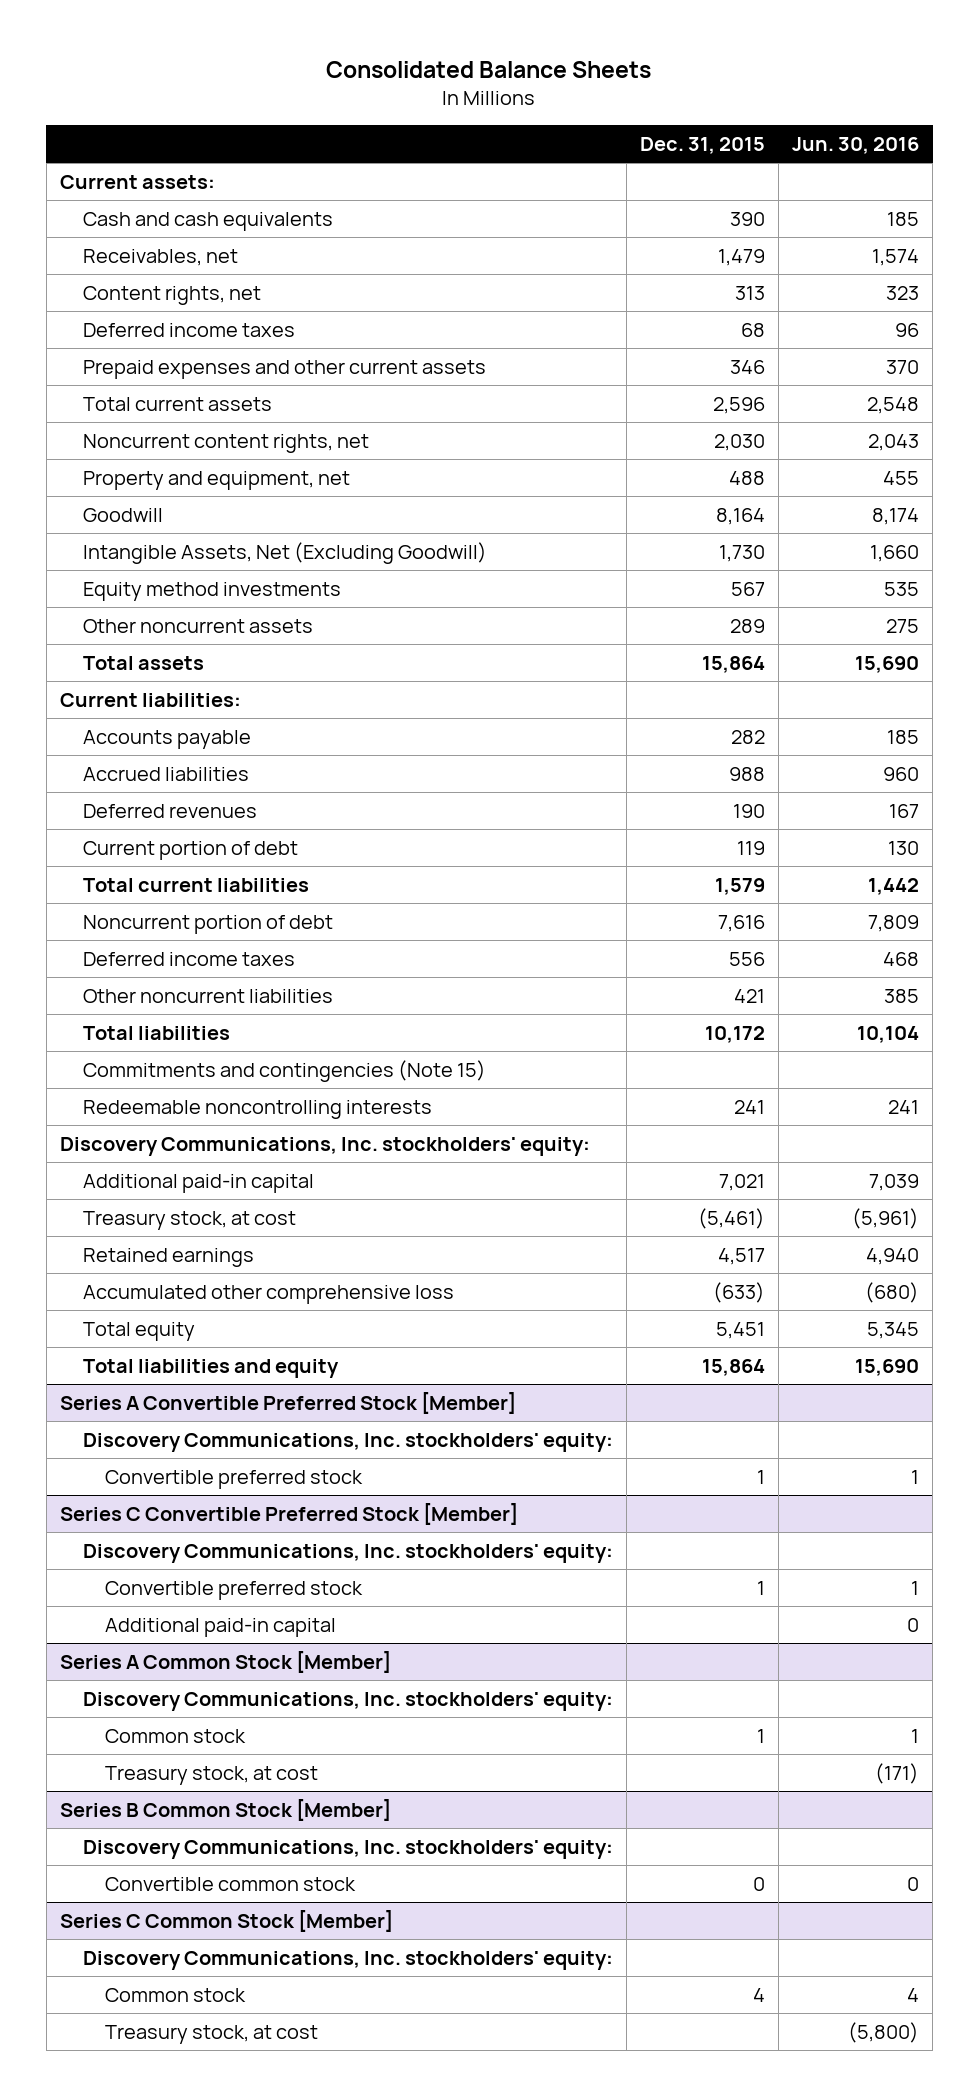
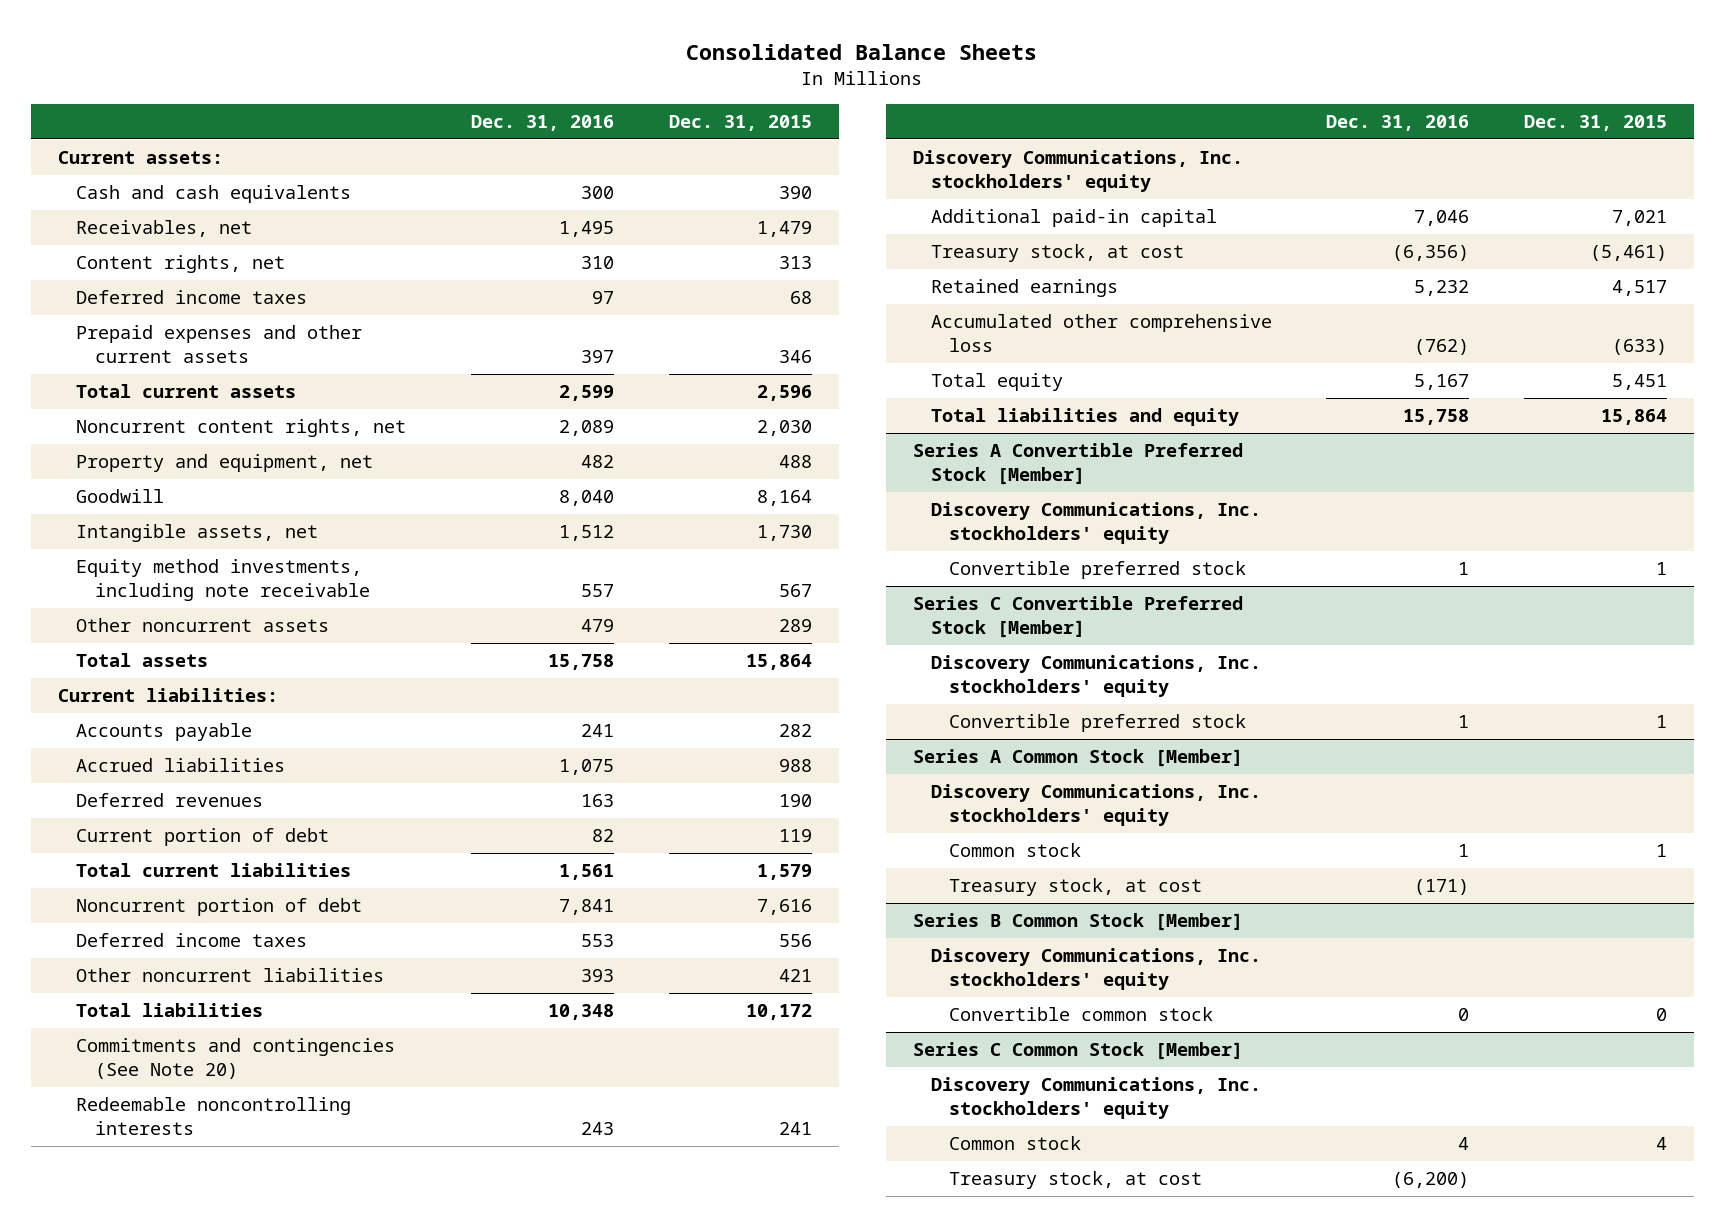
- | Dec. 31, 2015 | Jun. 30, 2016
+ | Dec. 31, 2016 | Dec. 31, 2015
- Intangible Assets, Net (Excluding Goodwill) | 1,730 | 1,660
- Equity method investments | 567 | 535
+ Intangible assets, net | 1,512 | 1,730
+ Equity method investments, including note receivable | 557 | 567
- Commitments and contingencies (Note 15)
+ Commitments and contingencies (See Note 20)
- Discovery Communications, Inc. stockholders' equity:
+ Discovery Communications, Inc. stockholders' equity
@ Series A Convertible Preferred Stock [Member]
- Discovery Communications, Inc. stockholders' equity:
+ Discovery Communications, Inc. stockholders' equity
@ Series C Convertible Preferred Stock [Member]
- Discovery Communications, Inc. stockholders' equity:
+ Discovery Communications, Inc. stockholders' equity
- Additional paid-in capital | | 0
@ Series A Common Stock [Member]
- Discovery Communications, Inc. stockholders' equity:
+ Discovery Communications, Inc. stockholders' equity
@ Series B Common Stock [Member]
- Discovery Communications, Inc. stockholders' equity:
+ Discovery Communications, Inc. stockholders' equity
@ Series C Common Stock [Member]
- Discovery Communications, Inc. stockholders' equity:
+ Discovery Communications, Inc. stockholders' equity

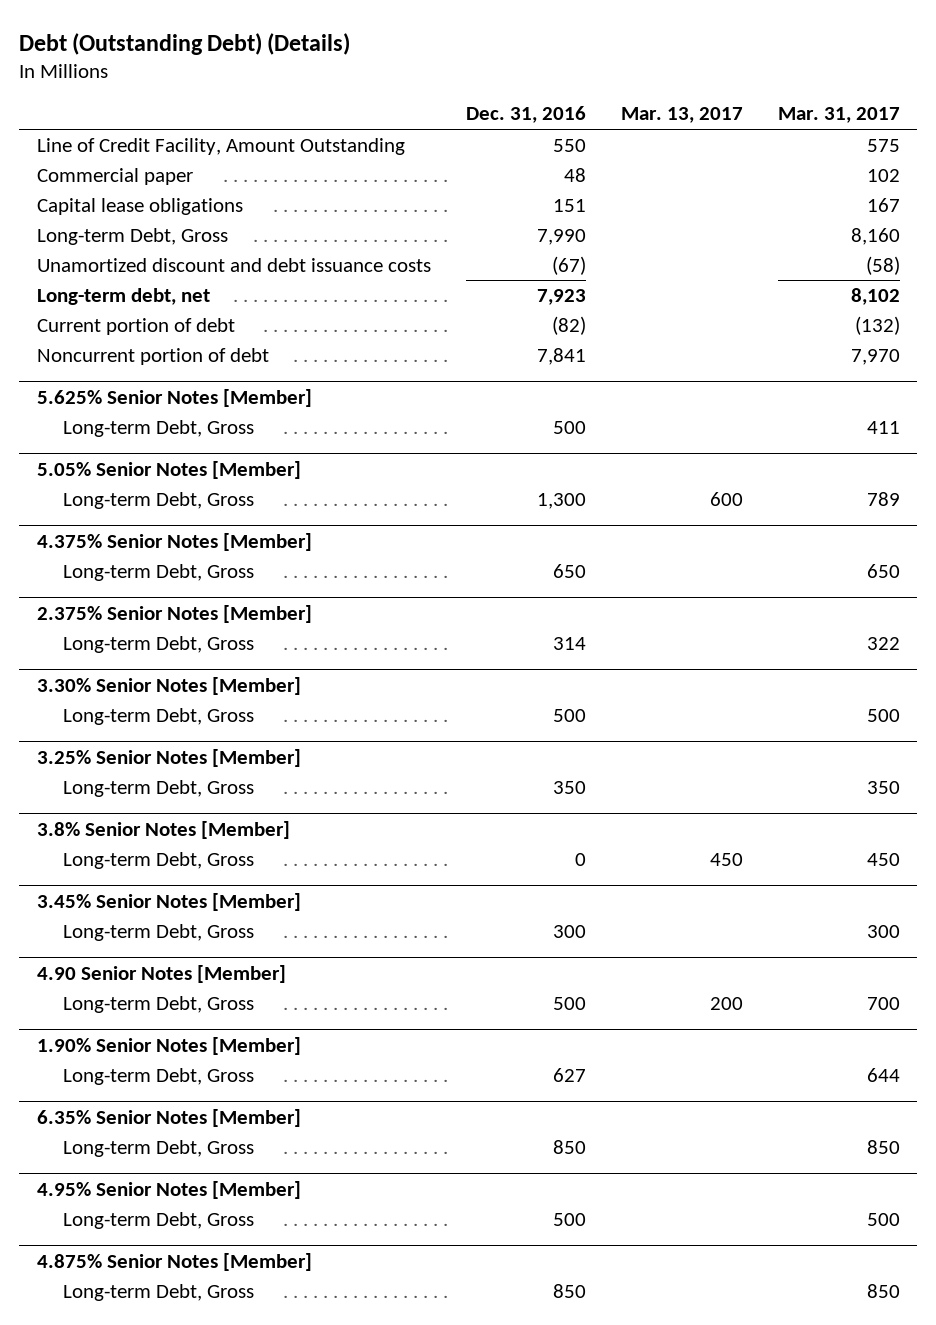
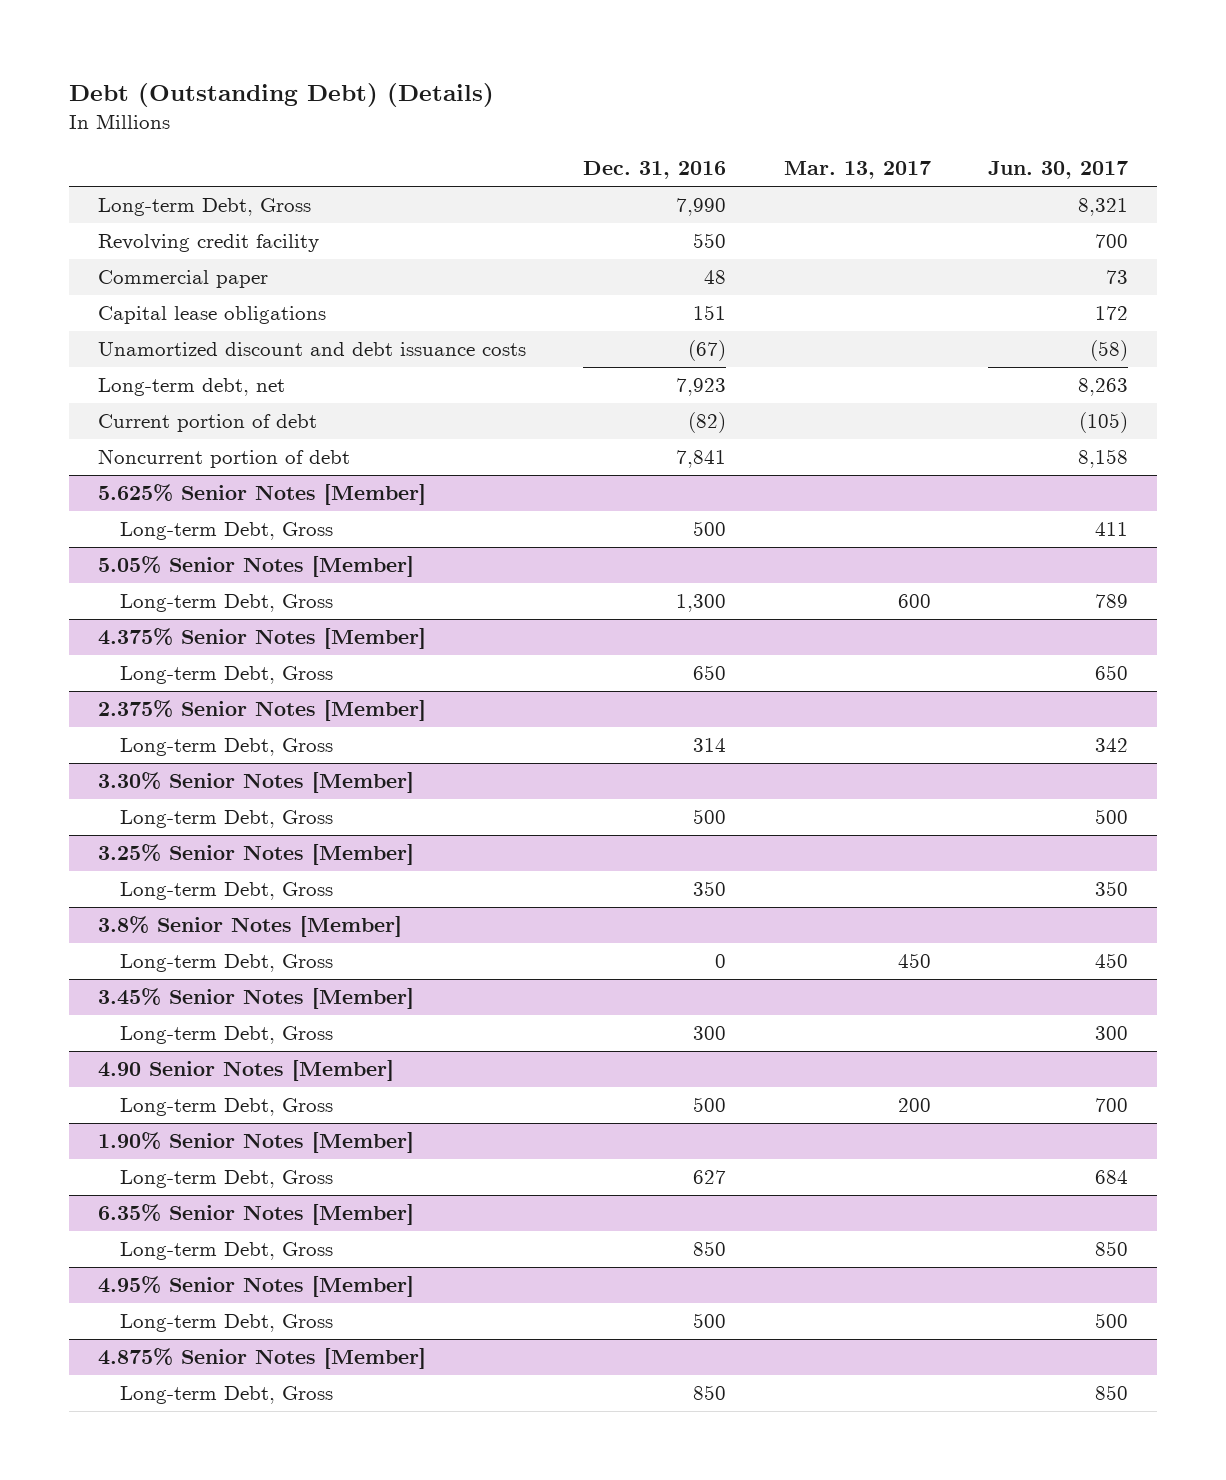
- | Dec. 31, 2016 | Mar. 13, 2017 | Mar. 31, 2017
+ | Dec. 31, 2016 | Mar. 13, 2017 | Jun. 30, 2017
- Line of Credit Facility, Amount Outstanding | 550 | | 575
moved up: Long-term Debt, Gross | 7,990 | | 8,321
+ Revolving credit facility | 550 | | 700

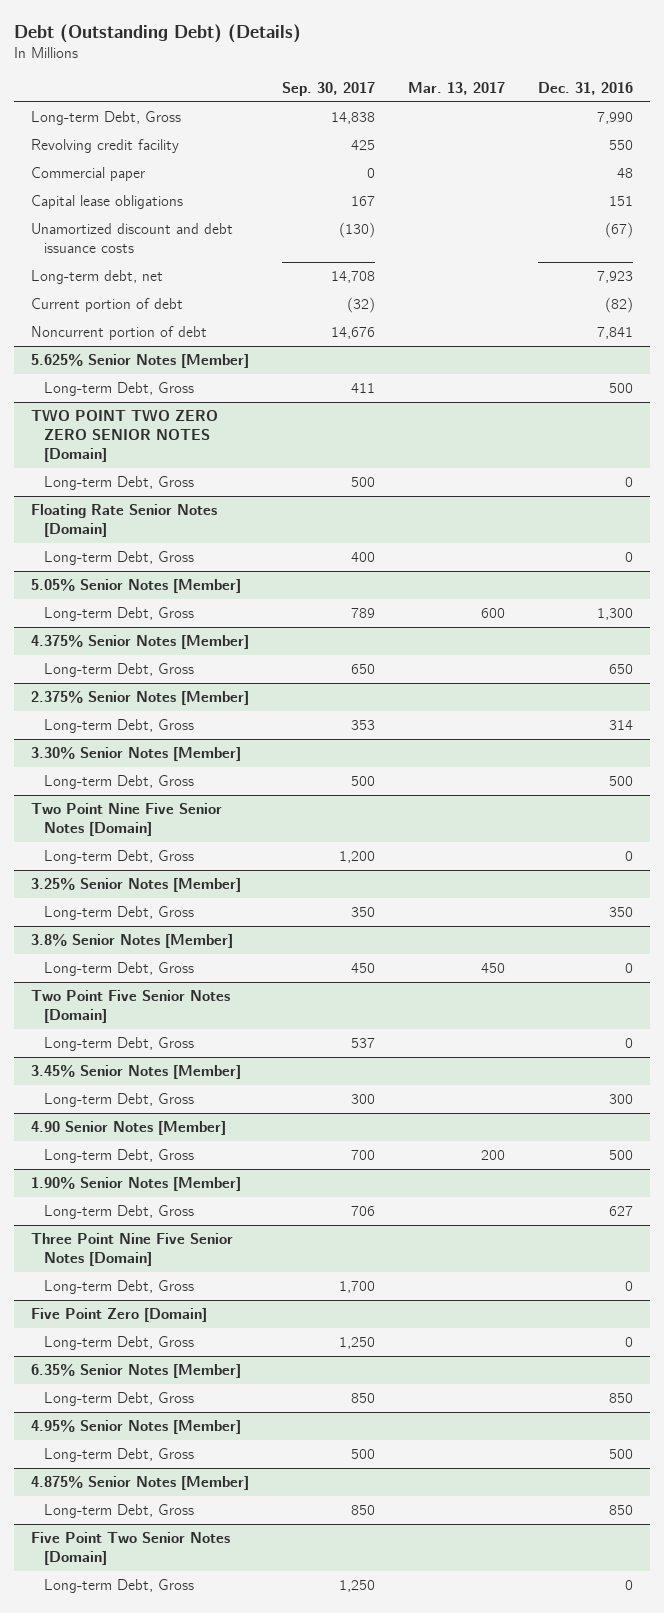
- | Dec. 31, 2016 | Mar. 13, 2017 | Jun. 30, 2017
+ | Sep. 30, 2017 | Mar. 13, 2017 | Dec. 31, 2016
+ TWO POINT TWO ZERO ZERO SENIOR NOTES [Domain]
+ Long-term Debt, Gross | 500 | | 0
+ Floating Rate Senior Notes [Domain]
+ Long-term Debt, Gross | 400 | | 0
+ Two Point Nine Five Senior Notes [Domain]
+ Long-term Debt, Gross | 1,200 | | 0
+ Two Point Five Senior Notes [Domain]
+ Long-term Debt, Gross | 537 | | 0
+ Three Point Nine Five Senior Notes [Domain]
+ Long-term Debt, Gross | 1,700 | | 0
+ Five Point Zero [Domain]
+ Long-term Debt, Gross | 1,250 | | 0
+ Five Point Two Senior Notes [Domain]
+ Long-term Debt, Gross | 1,250 | | 0

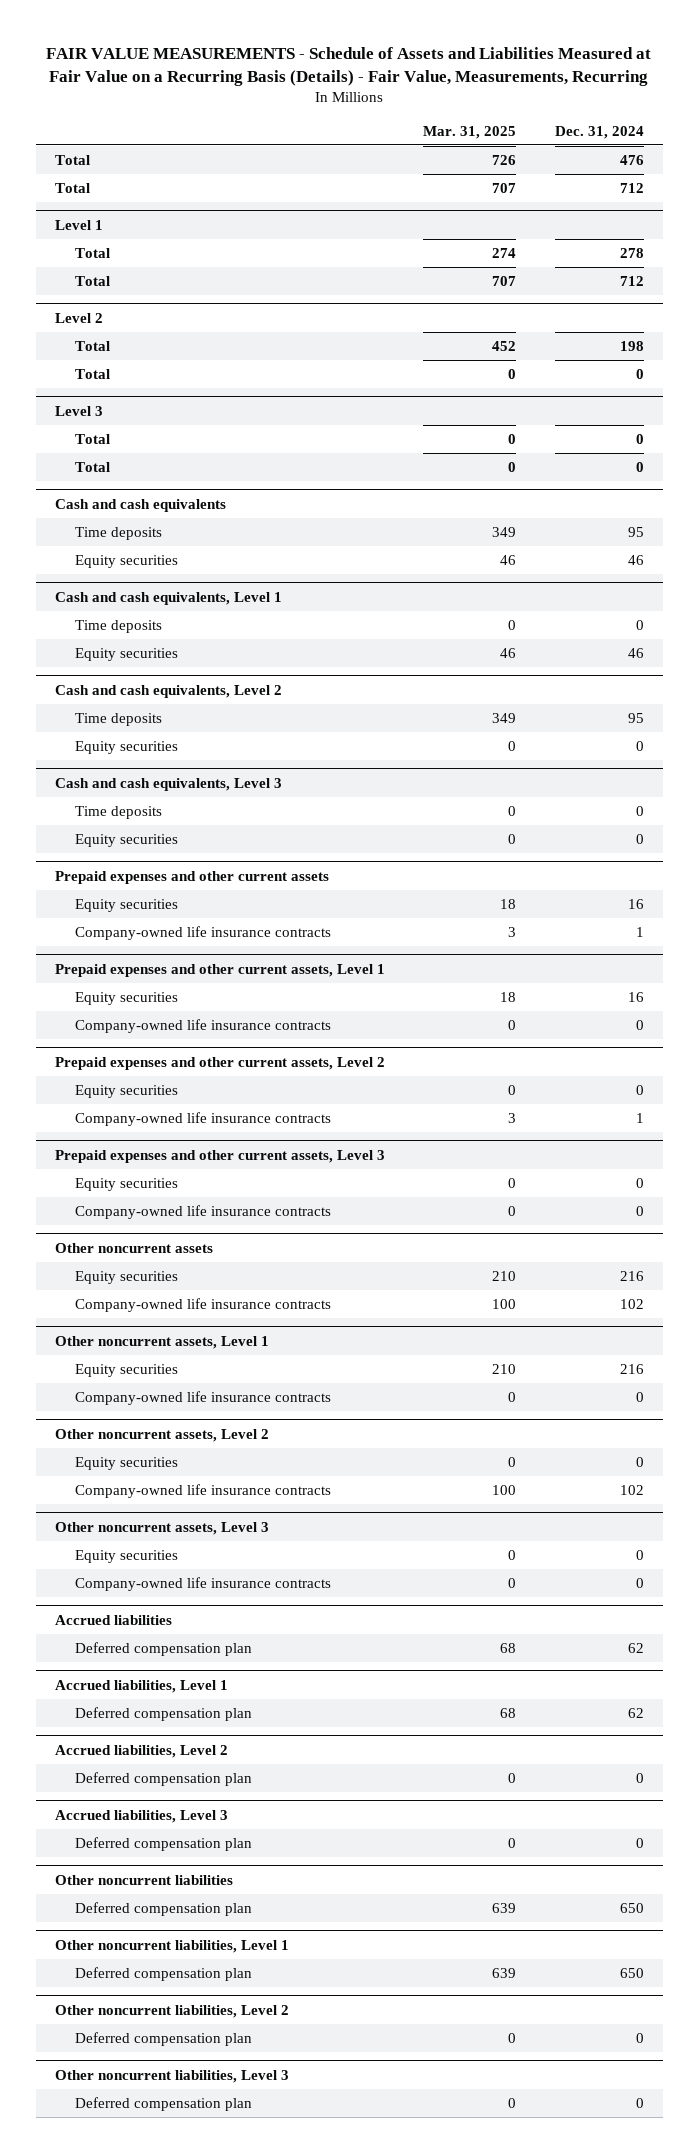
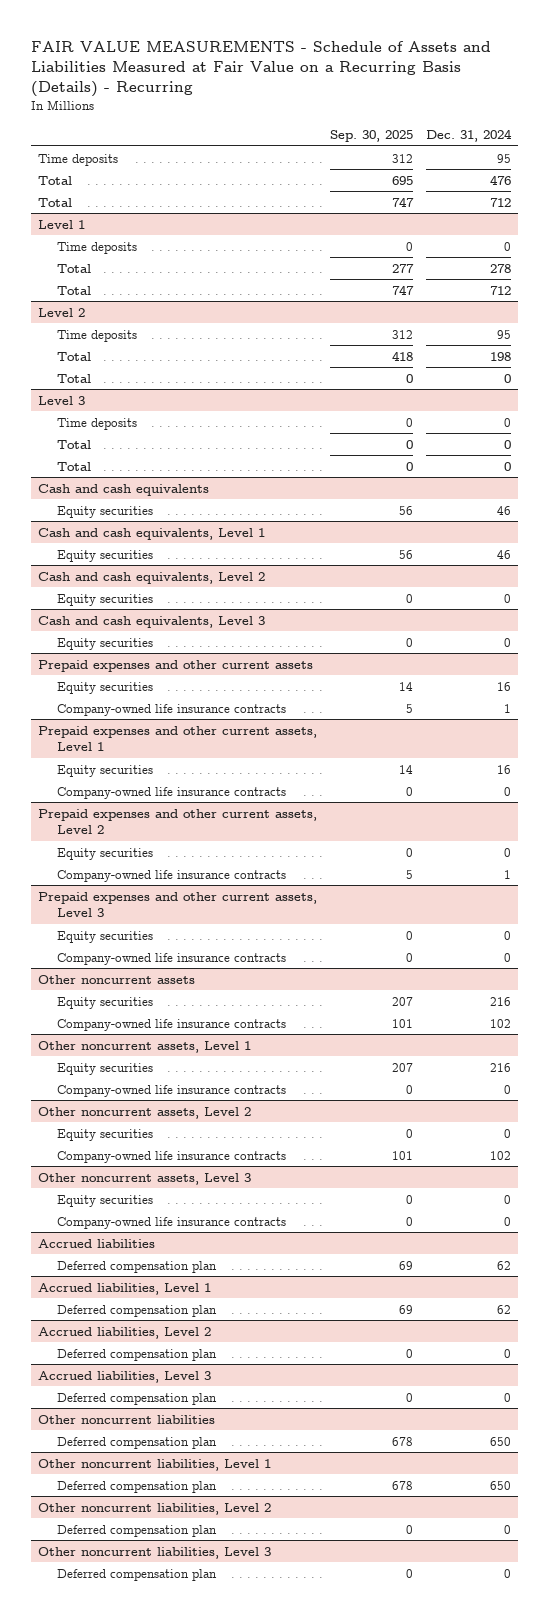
- FAIR VALUE MEASUREMENTS - Schedule of Assets and Liabilities Measured at Fair Value on a Recurring Basis (Details) - Fair Value, Measurements, Recurring
+ FAIR VALUE MEASUREMENTS - Schedule of Assets and Liabilities Measured at Fair Value on a Recurring Basis (Details) - Recurring
- | Mar. 31, 2025 | Dec. 31, 2024
+ | Sep. 30, 2025 | Dec. 31, 2024
+ Time deposits | 312 | 95
@ Level 1
+ Time deposits | 0 | 0
@ Level 2
+ Time deposits | 312 | 95
@ Level 3
+ Time deposits | 0 | 0
@ Cash and cash equivalents
- Time deposits | 349 | 95
@ Cash and cash equivalents, Level 1
- Time deposits | 0 | 0
@ Cash and cash equivalents, Level 2
- Time deposits | 349 | 95
@ Cash and cash equivalents, Level 3
- Time deposits | 0 | 0

